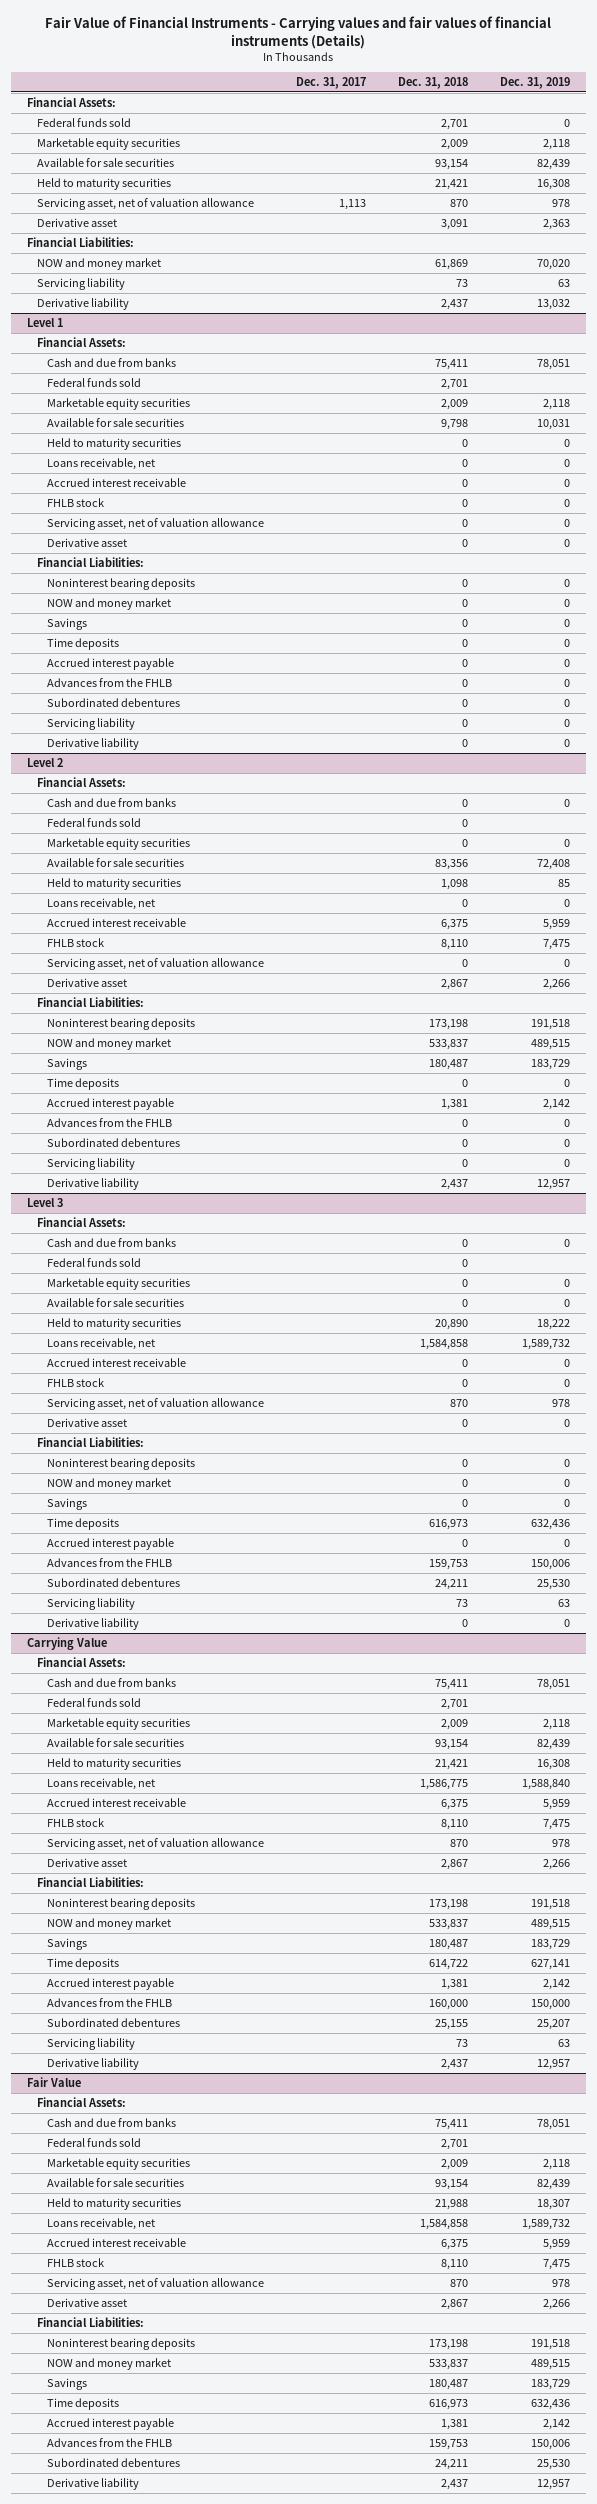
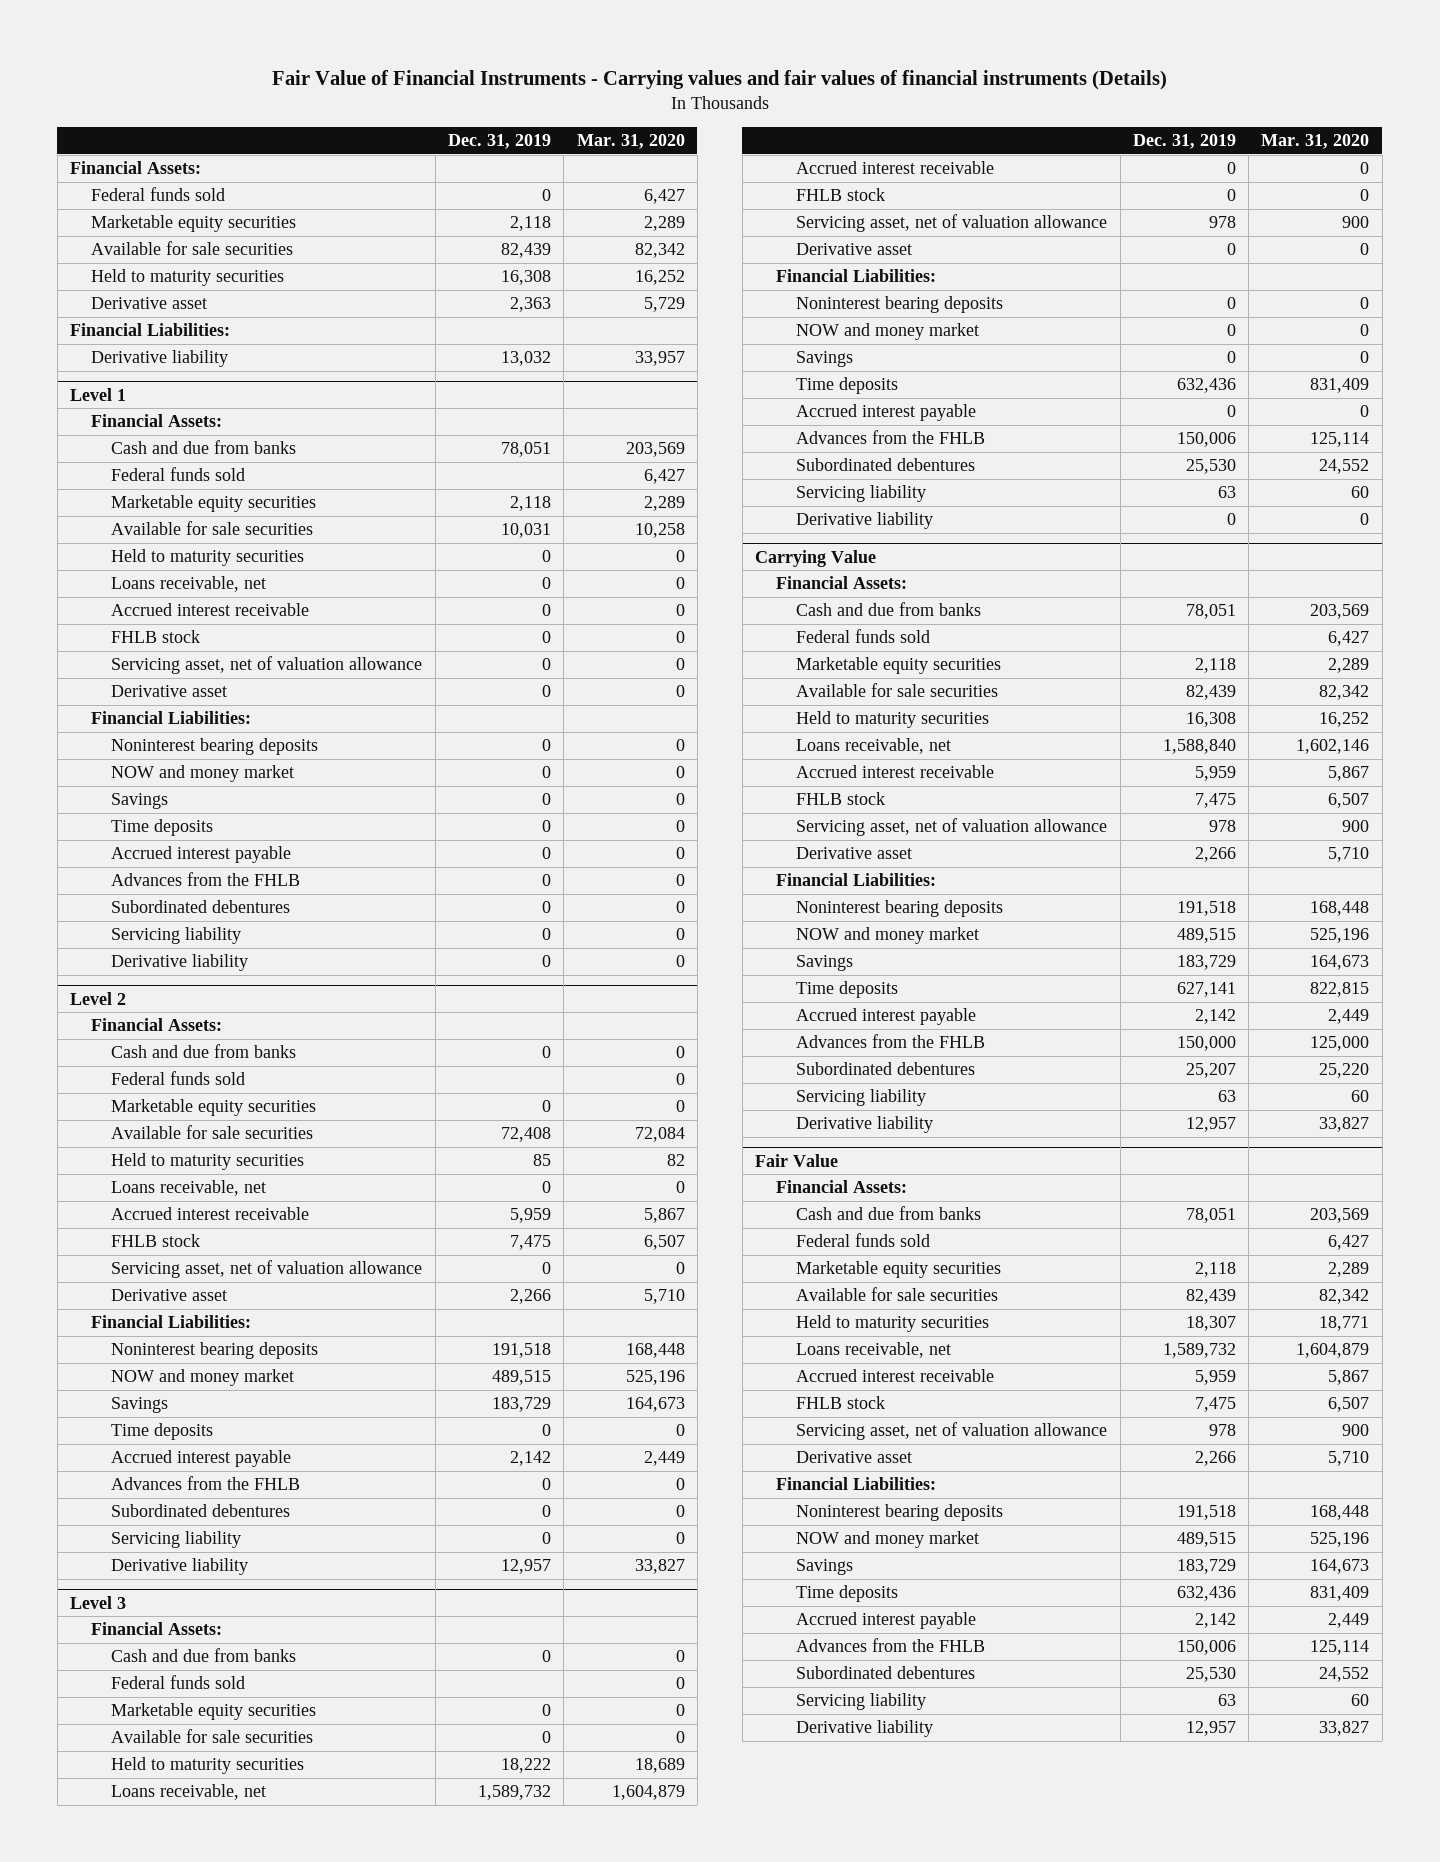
- | Dec. 31, 2017 | Dec. 31, 2018 | Dec. 31, 2019
+ | Dec. 31, 2019 | Mar. 31, 2020
- Servicing asset, net of valuation allowance | 1,113 | 870 | 978
- NOW and money market | | 61,869 | 70,020
- Servicing liability | | 73 | 63
@ Fair Value
+ Servicing liability | 63 | 60

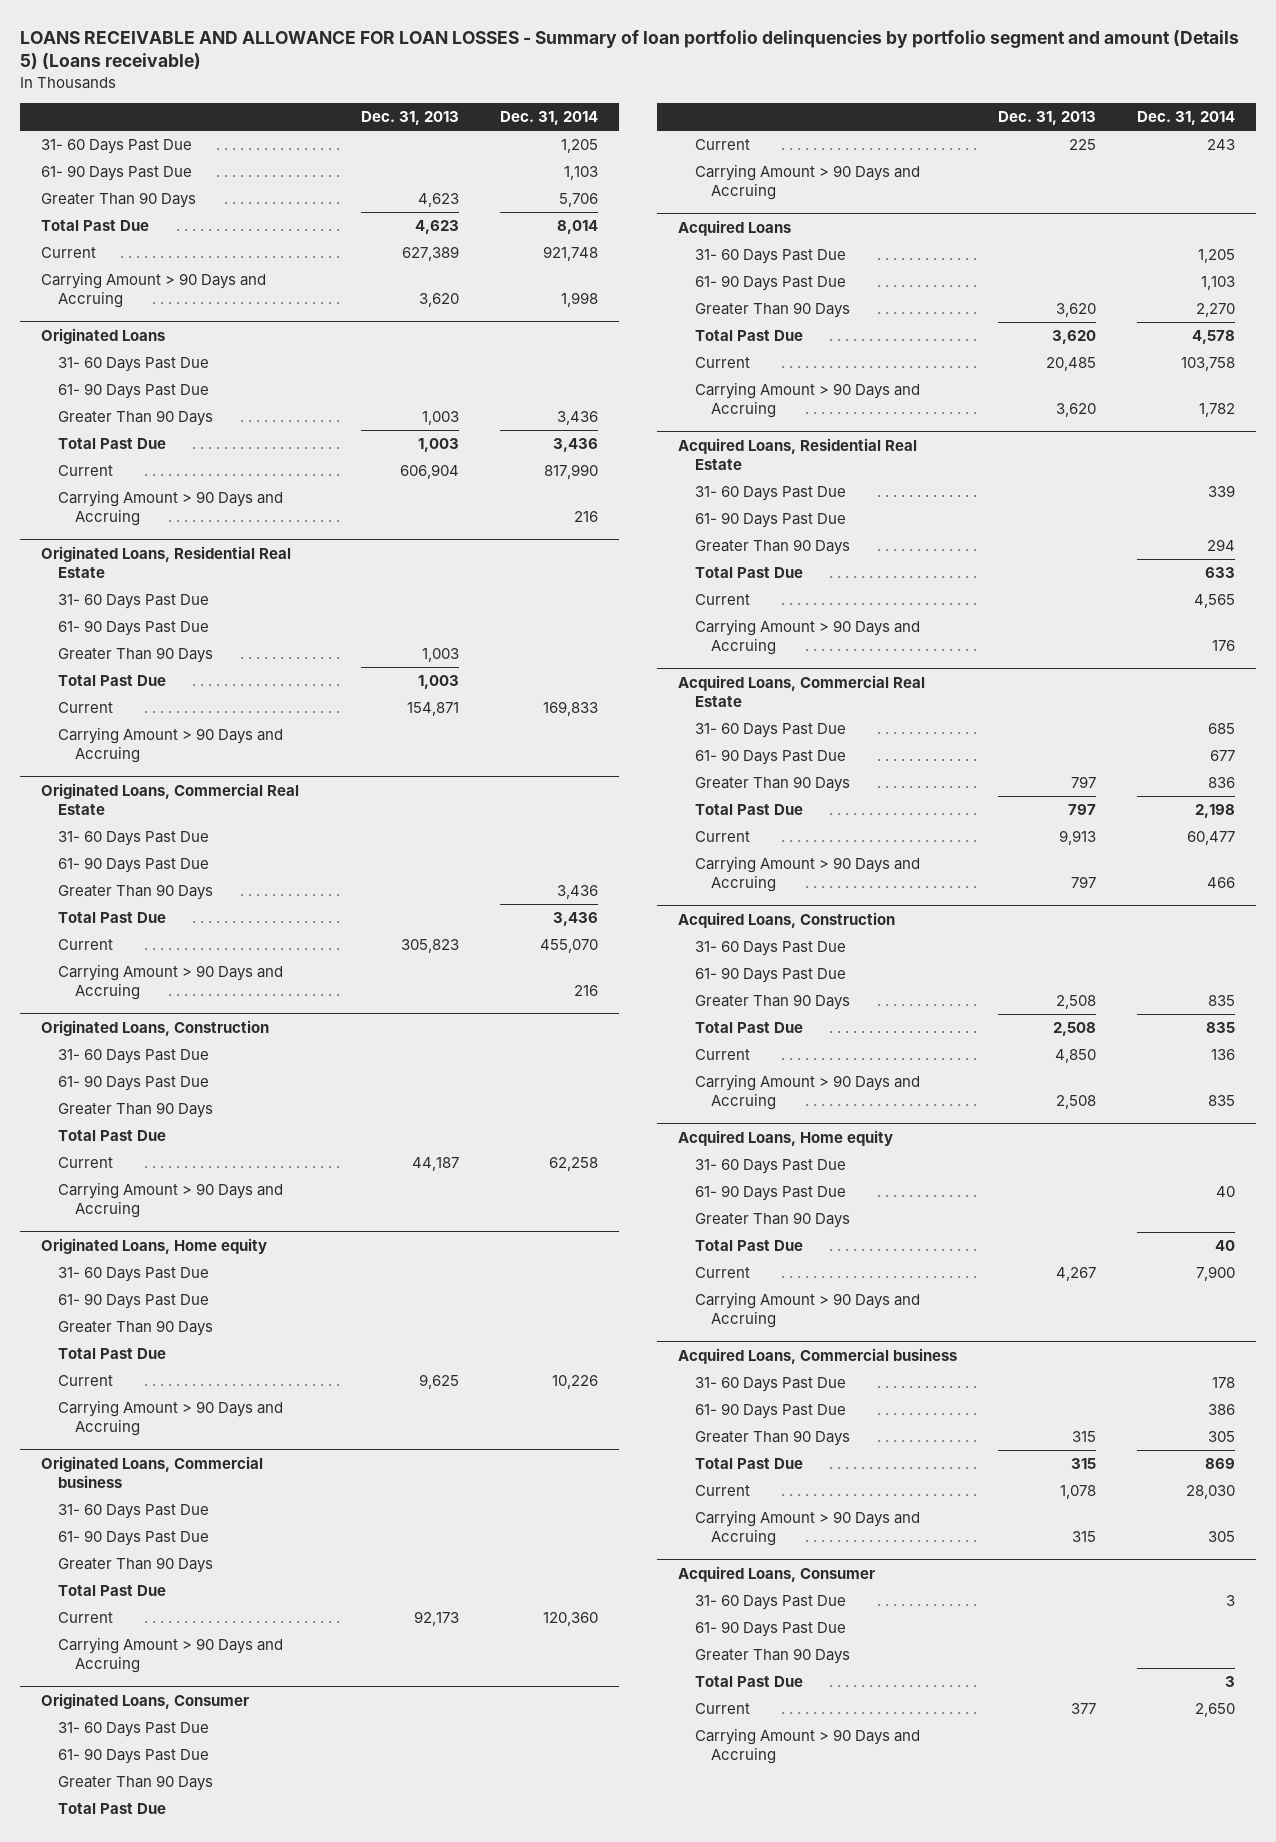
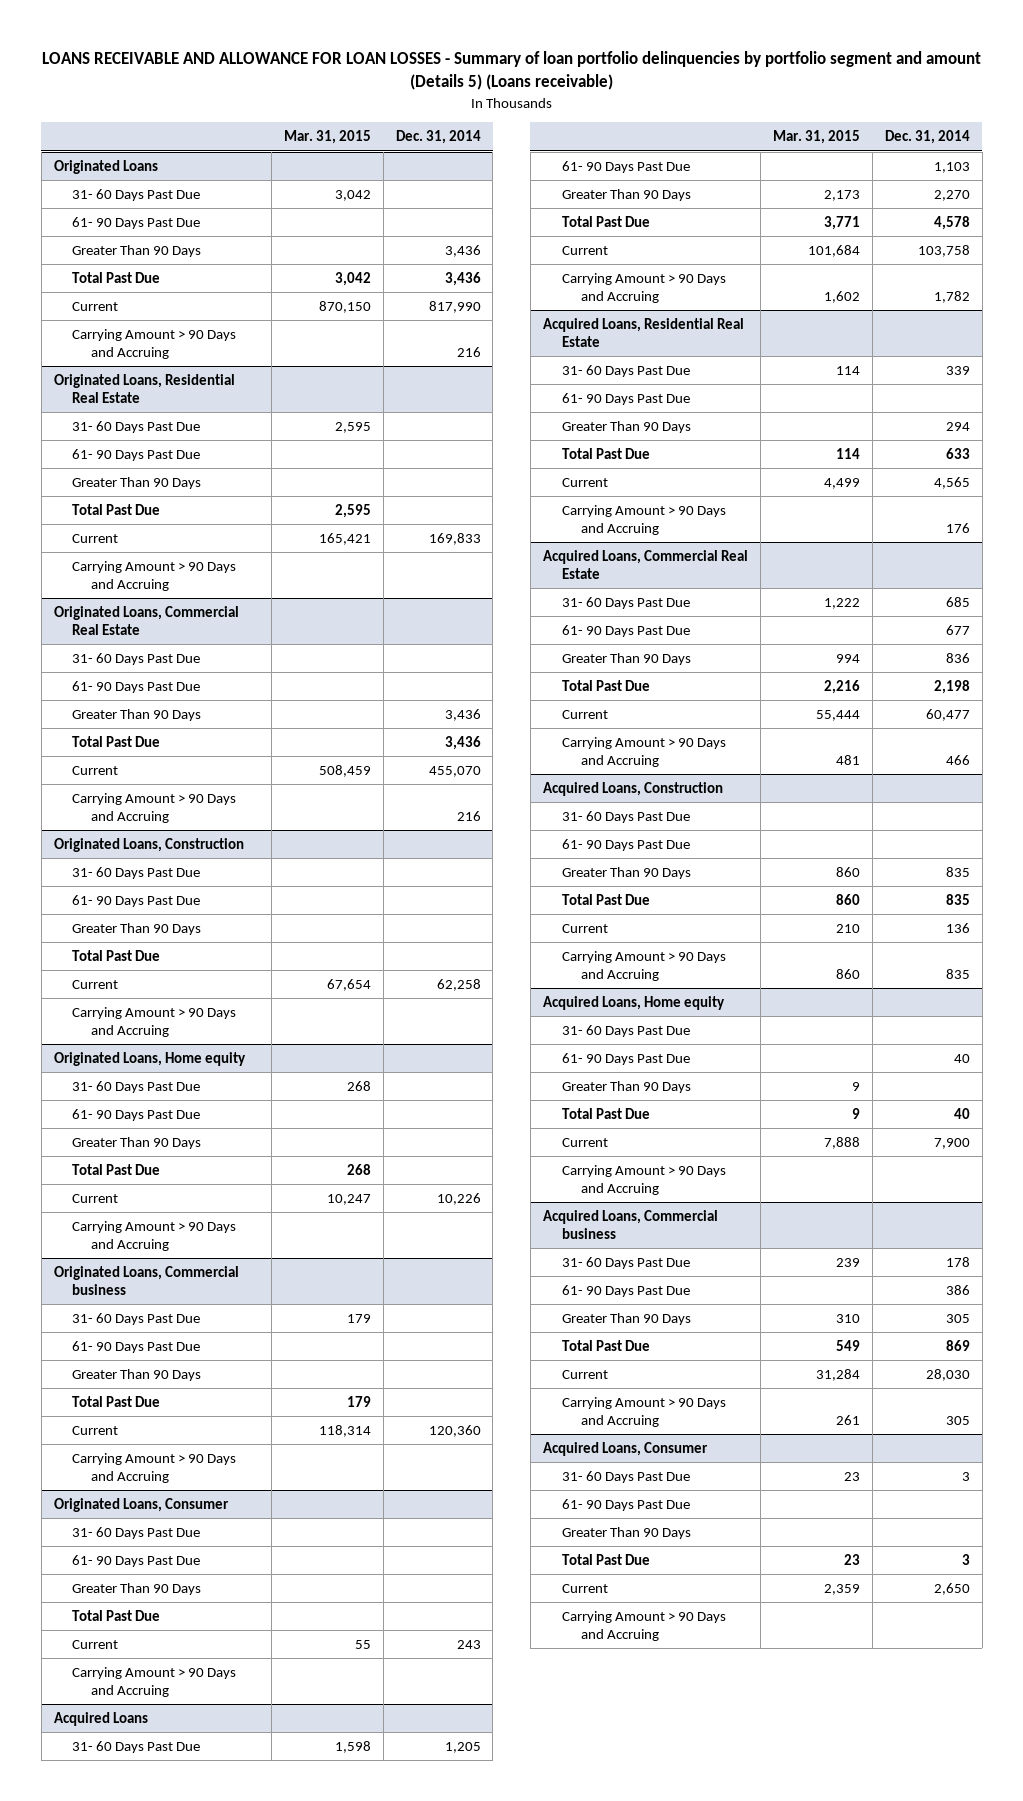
- | Dec. 31, 2013 | Dec. 31, 2014
+ | Mar. 31, 2015 | Dec. 31, 2014
- 31- 60 Days Past Due | | 1,205
- 61- 90 Days Past Due | | 1,103
- Greater Than 90 Days | 4,623 | 5,706
- Total Past Due | 4,623 | 8,014
- Current | 627,389 | 921,748
- Carrying Amount > 90 Days and Accruing | 3,620 | 1,998

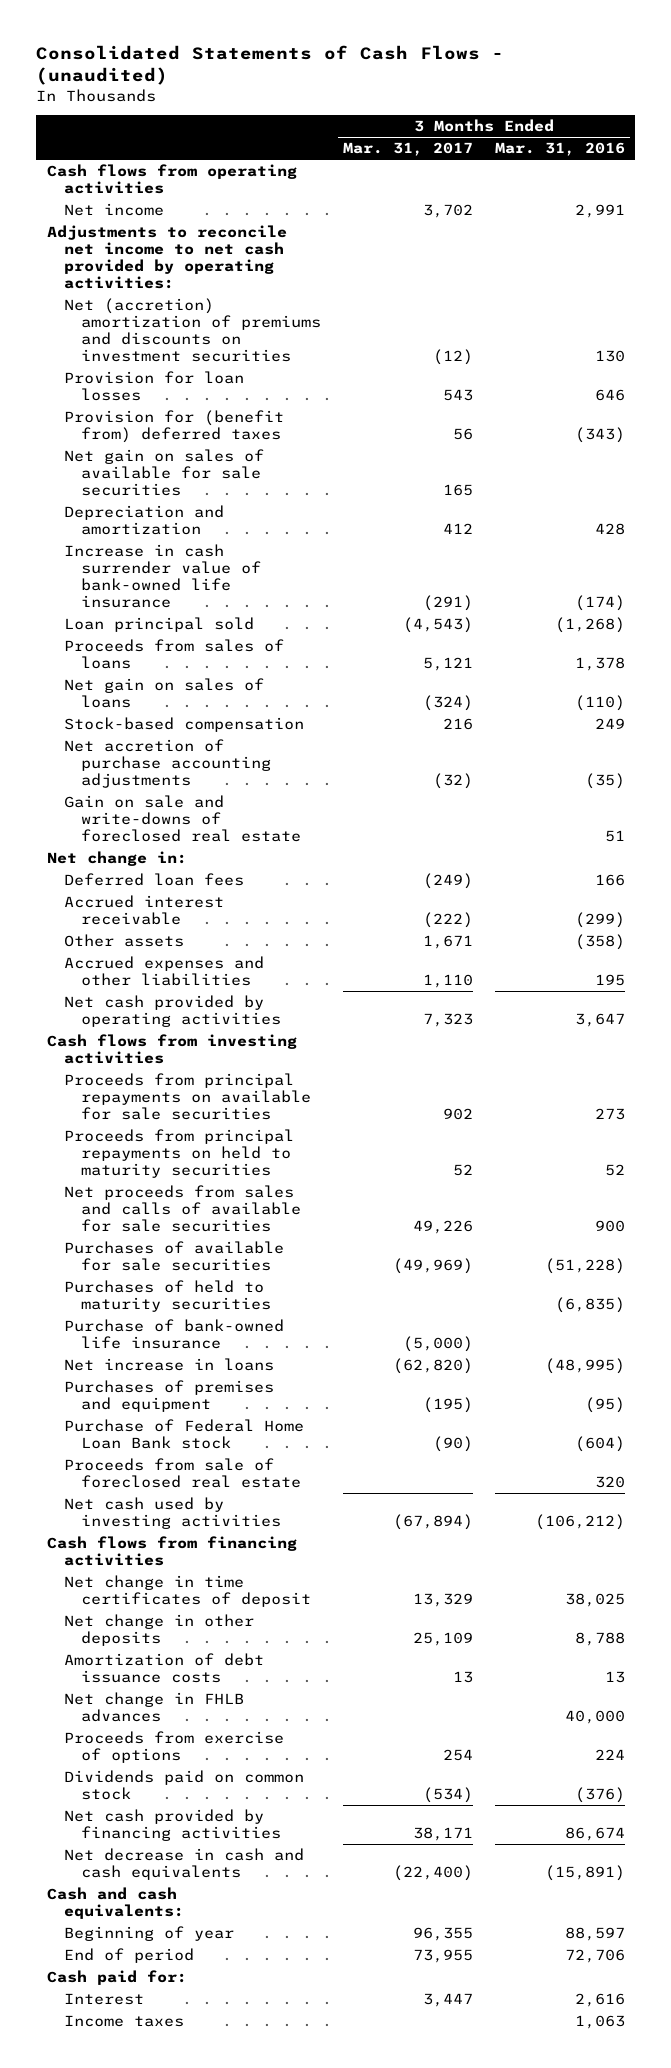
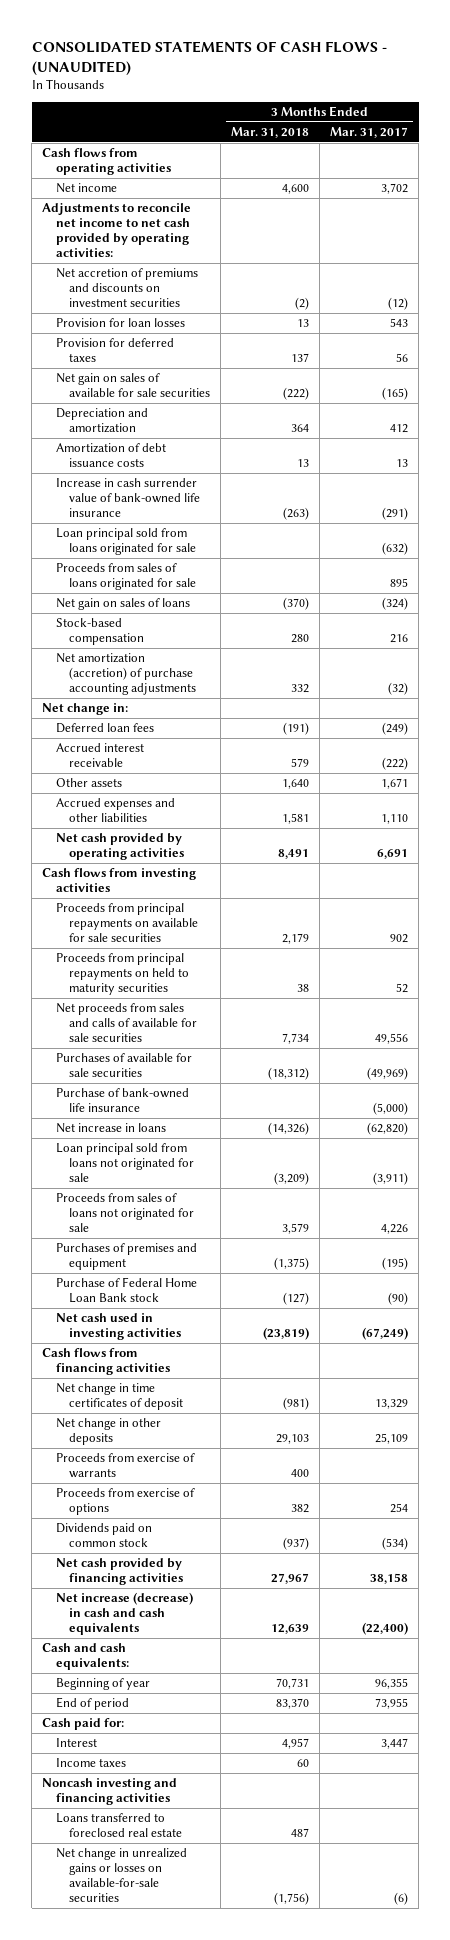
- Consolidated Statements of Cash Flows - (unaudited)
+ CONSOLIDATED STATEMENTS OF CASH FLOWS - (UNAUDITED)
- | 3 Months Ended Mar. 31, 2017 | 3 Months Ended Mar. 31, 2016
+ | 3 Months Ended Mar. 31, 2018 | 3 Months Ended Mar. 31, 2017
- Net (accretion) amortization of premiums and discounts on investment securities | (12) | 130
+ Net accretion of premiums and discounts on investment securities | (2) | (12)
- Provision for (benefit from) deferred taxes | 56 | (343)
- Net gain on sales of available for sale securities | 165 |
+ Provision for deferred taxes | 137 | 56
+ Net gain on sales of available for sale securities | (222) | (165)
moved up: Amortization of debt issuance costs | 13 | 13
- Loan principal sold | (4,543) | (1,268)
- Proceeds from sales of loans | 5,121 | 1,378
+ Loan principal sold from loans originated for sale | | (632)
+ Proceeds from sales of loans originated for sale | | 895
- Net accretion of purchase accounting adjustments | (32) | (35)
- Gain on sale and write-downs of foreclosed real estate | | 51
+ Net amortization (accretion) of purchase accounting adjustments | 332 | (32)
- Net cash provided by operating activities | 7,323 | 3,647
+ Net cash provided by operating activities | 8,491 | 6,691
- Net proceeds from sales and calls of available for sale securities | 49,226 | 900
+ Net proceeds from sales and calls of available for sale securities | 7,734 | 49,556
- Purchases of held to maturity securities | | (6,835)
+ Loan principal sold from loans not originated for sale | (3,209) | (3,911)
+ Proceeds from sales of loans not originated for sale | 3,579 | 4,226
- Proceeds from sale of foreclosed real estate | | 320
- Net cash used by investing activities | (67,894) | (106,212)
+ Net cash used in investing activities | (23,819) | (67,249)
- Net change in FHLB advances | | 40,000
+ Proceeds from exercise of warrants | 400 |
- Net cash provided by financing activities | 38,171 | 86,674
- Net decrease in cash and cash equivalents | (22,400) | (15,891)
+ Net cash provided by financing activities | 27,967 | 38,158
+ Net increase (decrease) in cash and cash equivalents | 12,639 | (22,400)
+ Noncash investing and financing activities
+ Loans transferred to foreclosed real estate | 487 |
+ Net change in unrealized gains or losses on available-for-sale securities | (1,756) | (6)

